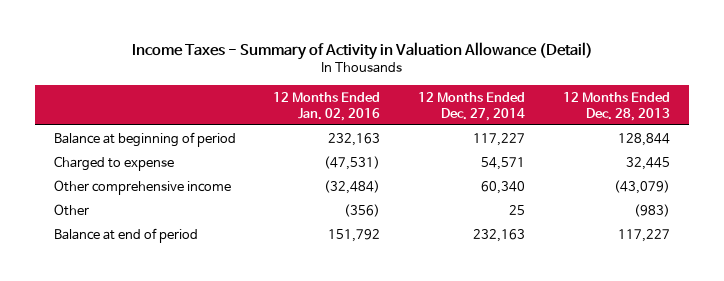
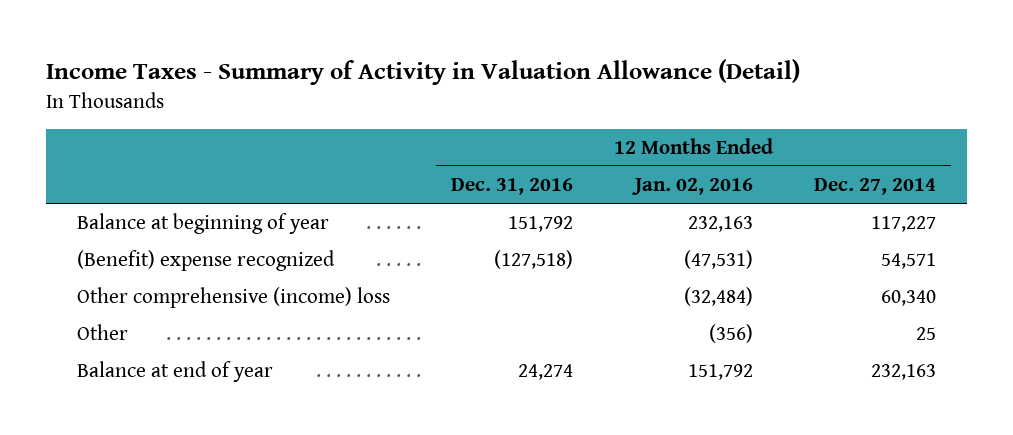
- | 12 Months Ended Jan. 02, 2016 | 12 Months Ended Dec. 27, 2014 | 12 Months Ended Dec. 28, 2013
+ | 12 Months Ended Dec. 31, 2016 | 12 Months Ended Jan. 02, 2016 | 12 Months Ended Dec. 27, 2014
- Balance at beginning of period | 232,163 | 117,227 | 128,844
- Charged to expense | (47,531) | 54,571 | 32,445
- Other comprehensive income | (32,484) | 60,340 | (43,079)
+ Balance at beginning of year | 151,792 | 232,163 | 117,227
+ (Benefit) expense recognized | (127,518) | (47,531) | 54,571
+ Other comprehensive (income) loss | | (32,484) | 60,340
- Balance at end of period | 151,792 | 232,163 | 117,227
+ Balance at end of year | 24,274 | 151,792 | 232,163

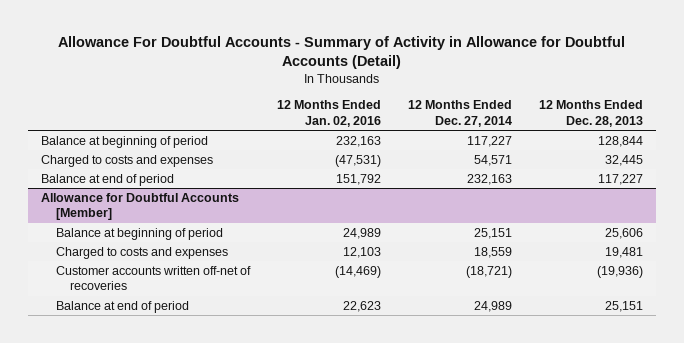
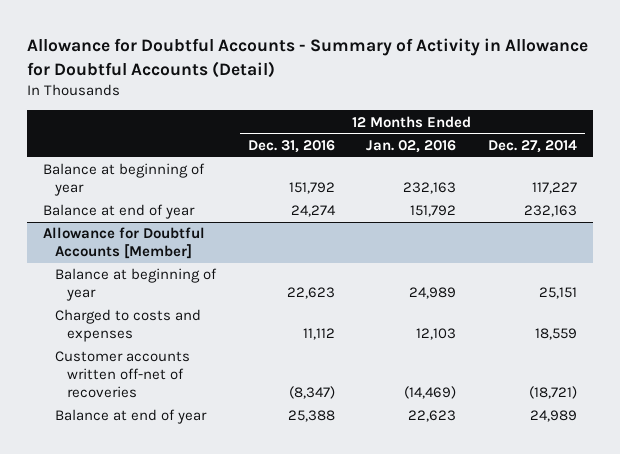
- Allowance For Doubtful Accounts - Summary of Activity in Allowance for Doubtful Accounts (Detail)
+ Allowance for Doubtful Accounts - Summary of Activity in Allowance for Doubtful Accounts (Detail)
- | 12 Months Ended Jan. 02, 2016 | 12 Months Ended Dec. 27, 2014 | 12 Months Ended Dec. 28, 2013
+ | 12 Months Ended Dec. 31, 2016 | 12 Months Ended Jan. 02, 2016 | 12 Months Ended Dec. 27, 2014
- Balance at beginning of period | 232,163 | 117,227 | 128,844
- Charged to costs and expenses | (47,531) | 54,571 | 32,445
- Balance at end of period | 151,792 | 232,163 | 117,227
+ Balance at beginning of year | 151,792 | 232,163 | 117,227
+ Balance at end of year | 24,274 | 151,792 | 232,163
@ Allowance for Doubtful Accounts [Member]
- Balance at beginning of period | 24,989 | 25,151 | 25,606
+ Balance at beginning of year | 22,623 | 24,989 | 25,151
- Balance at end of period | 22,623 | 24,989 | 25,151
+ Balance at end of year | 25,388 | 22,623 | 24,989

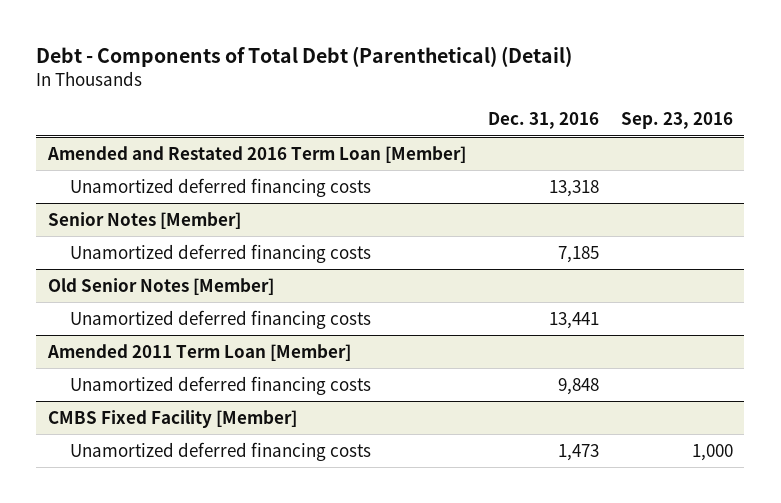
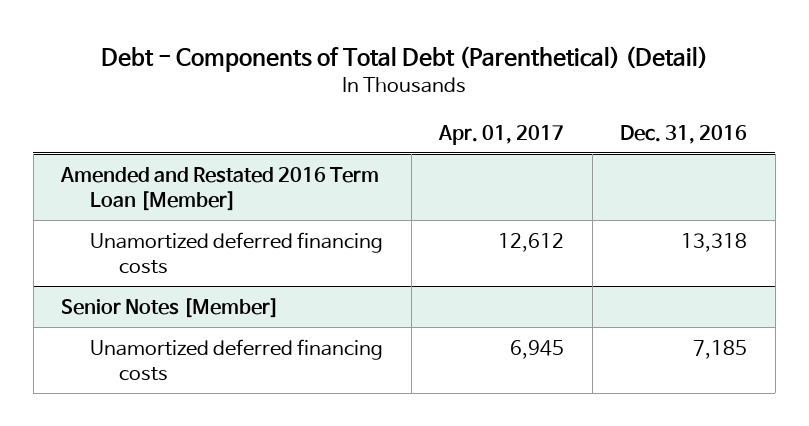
- | Dec. 31, 2016 | Sep. 23, 2016
+ | Apr. 01, 2017 | Dec. 31, 2016
- Old Senior Notes [Member]
- Unamortized deferred financing costs | 13,441 |
- Amended 2011 Term Loan [Member]
- Unamortized deferred financing costs | 9,848 |
- CMBS Fixed Facility [Member]
- Unamortized deferred financing costs | 1,473 | 1,000

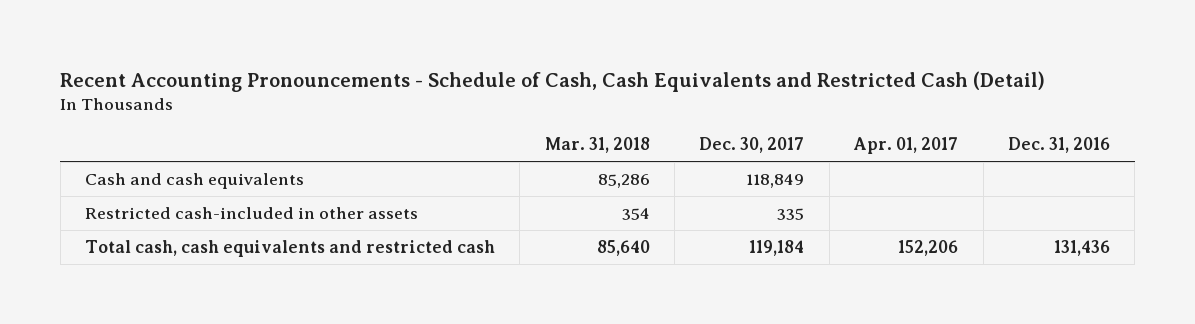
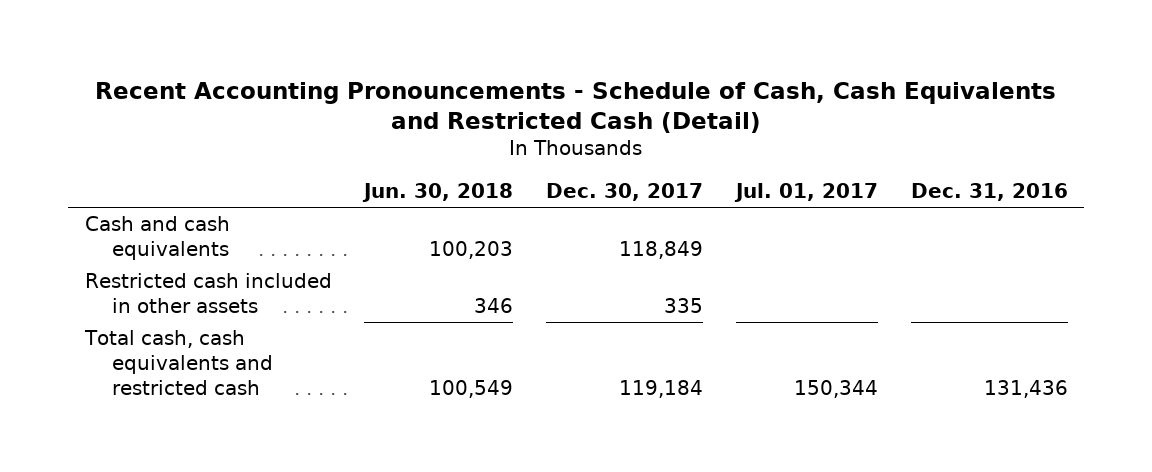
- | Mar. 31, 2018 | Dec. 30, 2017 | Apr. 01, 2017 | Dec. 31, 2016
+ | Jun. 30, 2018 | Dec. 30, 2017 | Jul. 01, 2017 | Dec. 31, 2016
- Restricted cash-included in other assets | 354 | 335 | |
+ Restricted cash included in other assets | 346 | 335 | |

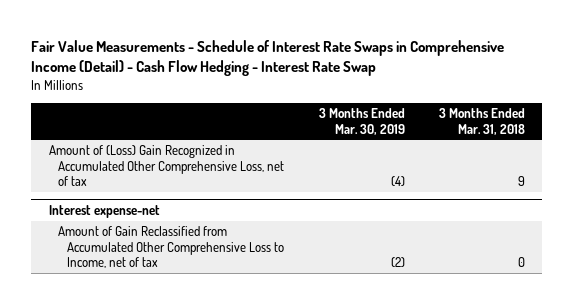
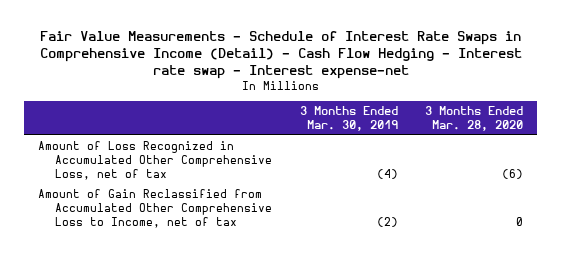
- Fair Value Measurements - Schedule of Interest Rate Swaps in Comprehensive Income (Detail) - Cash Flow Hedging - Interest Rate Swap
+ Fair Value Measurements - Schedule of Interest Rate Swaps in Comprehensive Income (Detail) - Cash Flow Hedging - Interest rate swap - Interest expense-net
- | 3 Months Ended Mar. 30, 2019 | 3 Months Ended Mar. 31, 2018
+ | 3 Months Ended Mar. 30, 2019 | 3 Months Ended Mar. 28, 2020
- Amount of (Loss) Gain Recognized in Accumulated Other Comprehensive Loss, net of tax | (4) | 9
- Interest expense-net
+ Amount of Loss Recognized in Accumulated Other Comprehensive Loss, net of tax | (4) | (6)

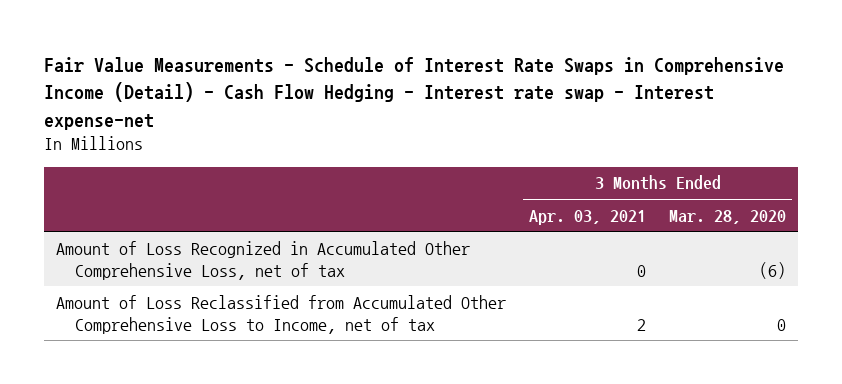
- | 3 Months Ended Mar. 30, 2019 | 3 Months Ended Mar. 28, 2020
+ | 3 Months Ended Apr. 03, 2021 | 3 Months Ended Mar. 28, 2020
- Amount of Gain Reclassified from Accumulated Other Comprehensive Loss to Income, net of tax | (2) | 0
+ Amount of Loss Reclassified from Accumulated Other Comprehensive Loss to Income, net of tax | 2 | 0

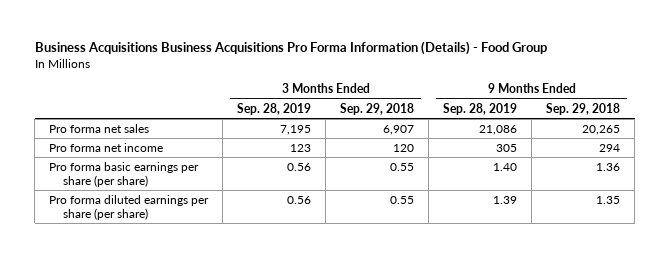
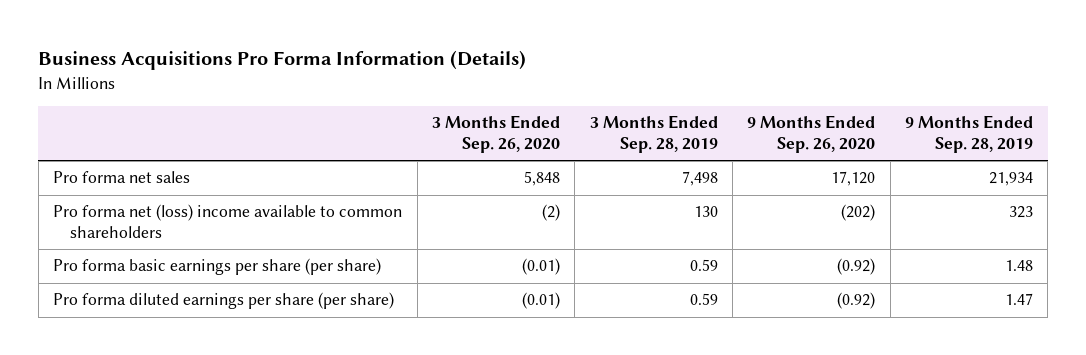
- Business Acquisitions Business Acquisitions Pro Forma Information (Details) - Food Group
+ Business Acquisitions Pro Forma Information (Details)
- | 3 Months Ended Sep. 28, 2019 | 3 Months Ended Sep. 29, 2018 | 9 Months Ended Sep. 28, 2019 | 9 Months Ended Sep. 29, 2018
+ | 3 Months Ended Sep. 26, 2020 | 3 Months Ended Sep. 28, 2019 | 9 Months Ended Sep. 26, 2020 | 9 Months Ended Sep. 28, 2019
- Pro forma net sales | 7,195 | 6,907 | 21,086 | 20,265
- Pro forma net income | 123 | 120 | 305 | 294
- Pro forma basic earnings per share (per share) | 0.56 | 0.55 | 1.40 | 1.36
- Pro forma diluted earnings per share (per share) | 0.56 | 0.55 | 1.39 | 1.35
+ Pro forma net sales | 5,848 | 7,498 | 17,120 | 21,934
+ Pro forma net (loss) income available to common shareholders | (2) | 130 | (202) | 323
+ Pro forma basic earnings per share (per share) | (0.01) | 0.59 | (0.92) | 1.48
+ Pro forma diluted earnings per share (per share) | (0.01) | 0.59 | (0.92) | 1.47

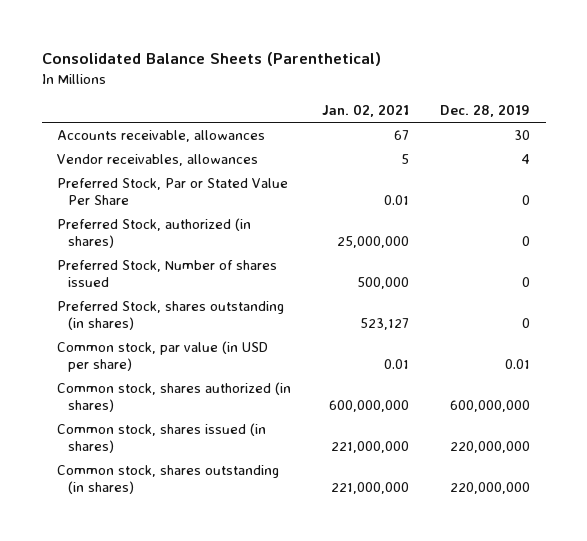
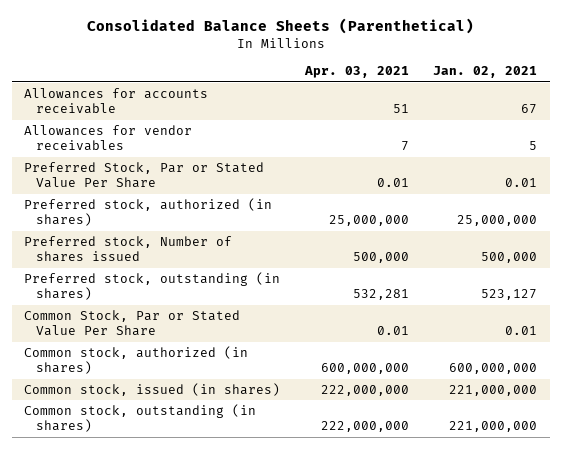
- | Jan. 02, 2021 | Dec. 28, 2019
+ | Apr. 03, 2021 | Jan. 02, 2021
- Accounts receivable, allowances | 67 | 30
- Vendor receivables, allowances | 5 | 4
+ Allowances for accounts receivable | 51 | 67
+ Allowances for vendor receivables | 7 | 5
- Preferred Stock, authorized (in shares) | 25,000,000 | 0
- Preferred Stock, Number of shares issued | 500,000 | 0
- Preferred Stock, shares outstanding (in shares) | 523,127 | 0
- Common stock, par value (in USD per share) | 0.01 | 0.01
- Common stock, shares authorized (in shares) | 600,000,000 | 600,000,000
- Common stock, shares issued (in shares) | 221,000,000 | 220,000,000
- Common stock, shares outstanding (in shares) | 221,000,000 | 220,000,000
+ Preferred stock, authorized (in shares) | 25,000,000 | 25,000,000
+ Preferred stock, Number of shares issued | 500,000 | 500,000
+ Preferred stock, outstanding (in shares) | 532,281 | 523,127
+ Common Stock, Par or Stated Value Per Share | 0.01 | 0.01
+ Common stock, authorized (in shares) | 600,000,000 | 600,000,000
+ Common stock, issued (in shares) | 222,000,000 | 221,000,000
+ Common stock, outstanding (in shares) | 222,000,000 | 221,000,000

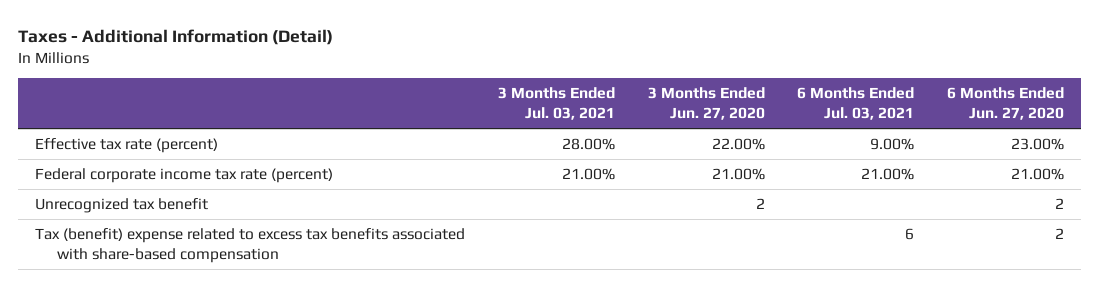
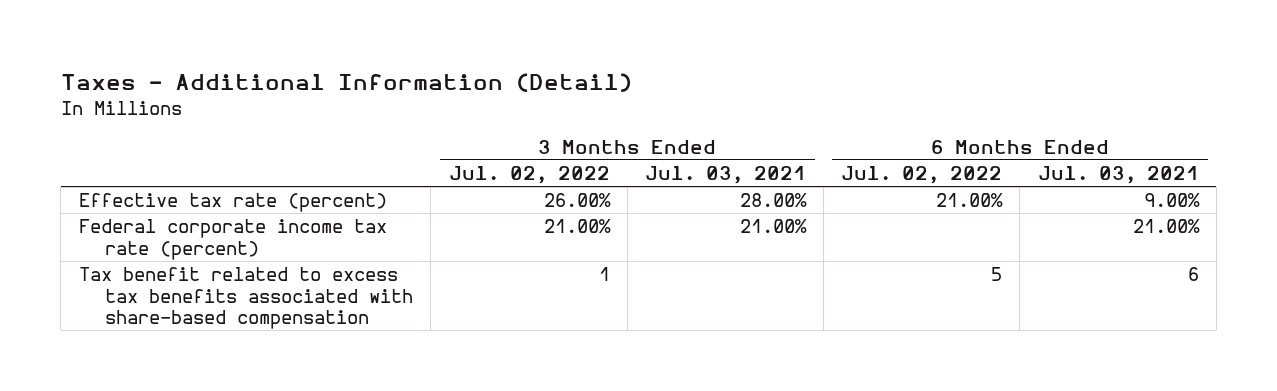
- | 3 Months Ended Jul. 03, 2021 | 3 Months Ended Jun. 27, 2020 | 6 Months Ended Jul. 03, 2021 | 6 Months Ended Jun. 27, 2020
+ | 3 Months Ended Jul. 02, 2022 | 3 Months Ended Jul. 03, 2021 | 6 Months Ended Jul. 02, 2022 | 6 Months Ended Jul. 03, 2021
- Unrecognized tax benefit | | 2 | | 2
- Tax (benefit) expense related to excess tax benefits associated with share-based compensation | | | 6 | 2
+ Tax benefit related to excess tax benefits associated with share-based compensation | 1 | | 5 | 6

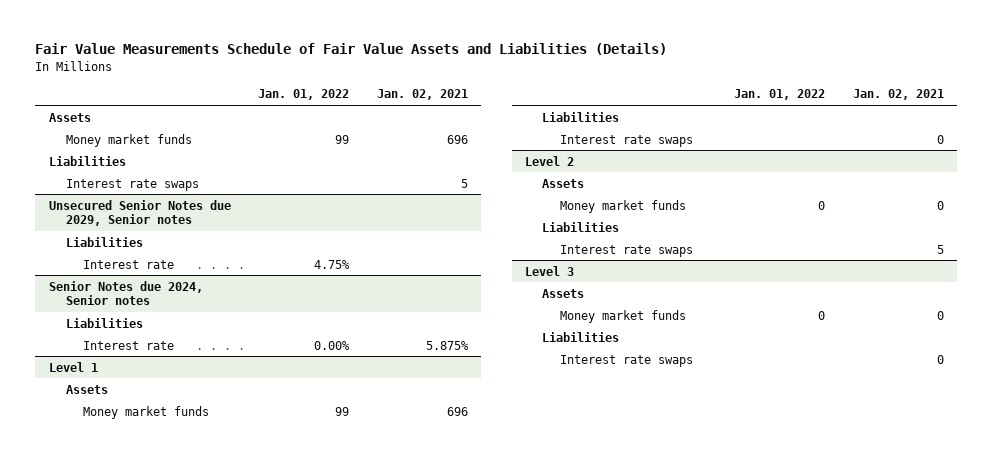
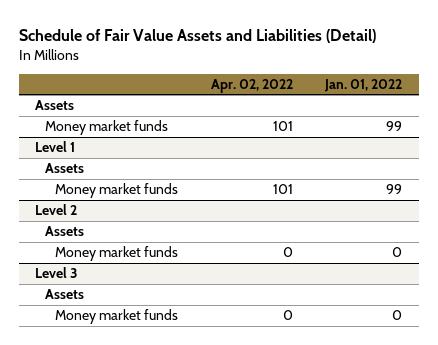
- Fair Value Measurements Schedule of Fair Value Assets and Liabilities (Details)
+ Schedule of Fair Value Assets and Liabilities (Detail)
- | Jan. 01, 2022 | Jan. 02, 2021
+ | Apr. 02, 2022 | Jan. 01, 2022
- Liabilities
- Interest rate swaps | | 5
- Unsecured Senior Notes due 2029, Senior notes
- Liabilities
- Interest rate | 4.75% |
- Senior Notes due 2024, Senior notes
- Liabilities
- Interest rate | 0.00% | 5.875%
@ Level 1
- Liabilities
- Interest rate swaps | | 0
@ Level 2
- Liabilities
- Interest rate swaps | | 5
@ Level 3
- Liabilities
- Interest rate swaps | | 0

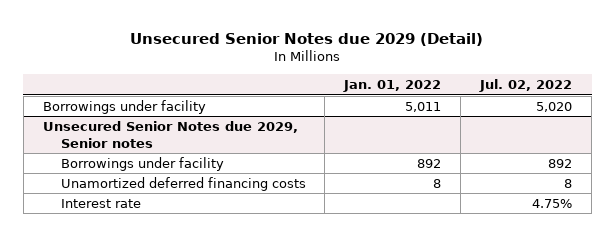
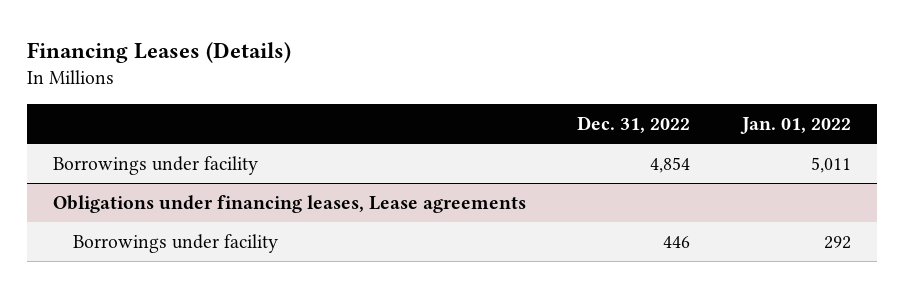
- Unsecured Senior Notes due 2029 (Detail)
+ Financing Leases (Details)
- | Jan. 01, 2022 | Jul. 02, 2022
+ | Dec. 31, 2022 | Jan. 01, 2022
- Unsecured Senior Notes due 2029, Senior notes
- Borrowings under facility | 892 | 892
- Unamortized deferred financing costs | 8 | 8
- Interest rate | | 4.75%
+ Obligations under financing leases, Lease agreements
+ Borrowings under facility | 446 | 292

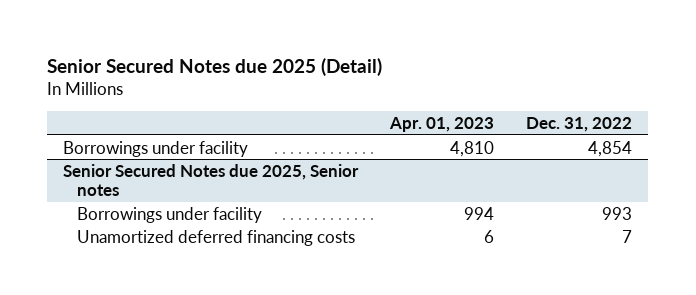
- Financing Leases (Details)
+ Senior Secured Notes due 2025 (Detail)
- | Dec. 31, 2022 | Jan. 01, 2022
+ | Apr. 01, 2023 | Dec. 31, 2022
- Obligations under financing leases, Lease agreements
- Borrowings under facility | 446 | 292
+ Senior Secured Notes due 2025, Senior notes
+ Borrowings under facility | 994 | 993
+ Unamortized deferred financing costs | 6 | 7

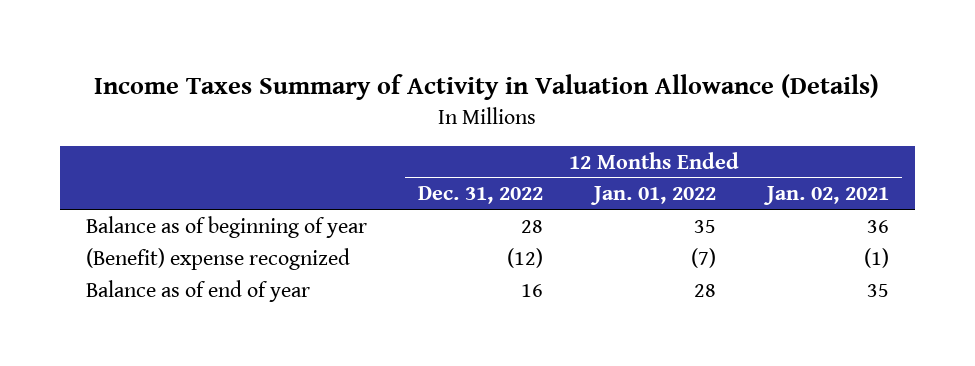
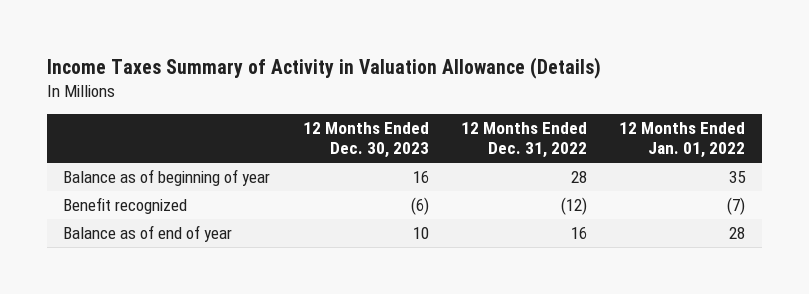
- | 12 Months Ended Dec. 31, 2022 | 12 Months Ended Jan. 01, 2022 | 12 Months Ended Jan. 02, 2021
+ | 12 Months Ended Dec. 30, 2023 | 12 Months Ended Dec. 31, 2022 | 12 Months Ended Jan. 01, 2022
- (Benefit) expense recognized | (12) | (7) | (1)
+ Benefit recognized | (6) | (12) | (7)

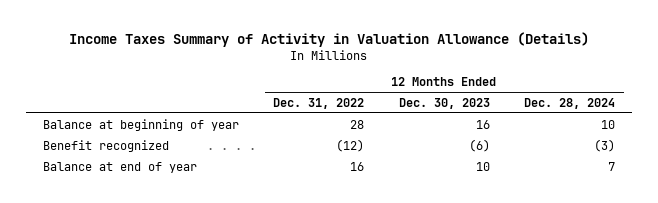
- | 12 Months Ended Dec. 30, 2023 | 12 Months Ended Dec. 31, 2022 | 12 Months Ended Jan. 01, 2022
+ | 12 Months Ended Dec. 31, 2022 | 12 Months Ended Dec. 30, 2023 | 12 Months Ended Dec. 28, 2024
- Balance as of beginning of year | 16 | 28 | 35
+ Balance at beginning of year | 28 | 16 | 10
- Balance as of end of year | 10 | 16 | 28
+ Balance at end of year | 16 | 10 | 7

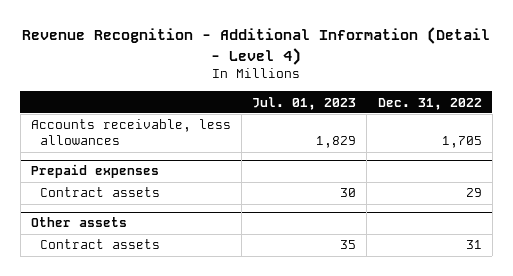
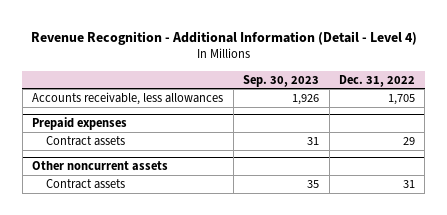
- | Jul. 01, 2023 | Dec. 31, 2022
+ | Sep. 30, 2023 | Dec. 31, 2022
- Other assets
+ Other noncurrent assets

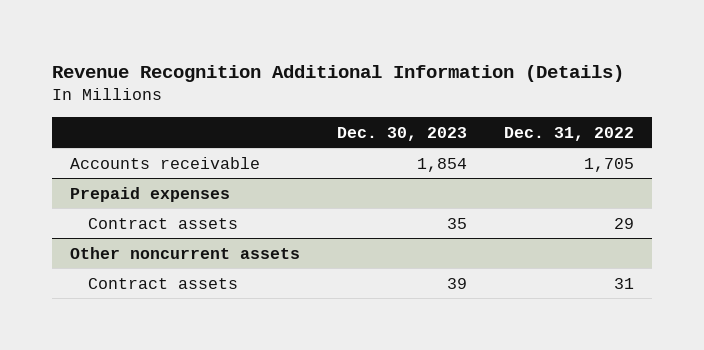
- Revenue Recognition - Additional Information (Detail - Level 4)
+ Revenue Recognition Additional Information (Details)
- | Sep. 30, 2023 | Dec. 31, 2022
+ | Dec. 30, 2023 | Dec. 31, 2022
- Accounts receivable, less allowances | 1,926 | 1,705
+ Accounts receivable | 1,854 | 1,705

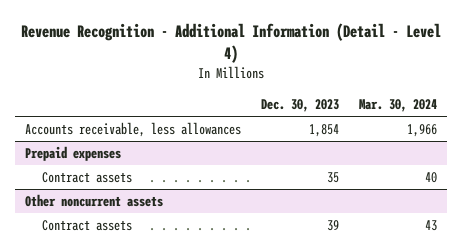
- Revenue Recognition Additional Information (Details)
+ Revenue Recognition - Additional Information (Detail - Level 4)
- | Dec. 30, 2023 | Dec. 31, 2022
+ | Dec. 30, 2023 | Mar. 30, 2024
- Accounts receivable | 1,854 | 1,705
+ Accounts receivable, less allowances | 1,854 | 1,966

